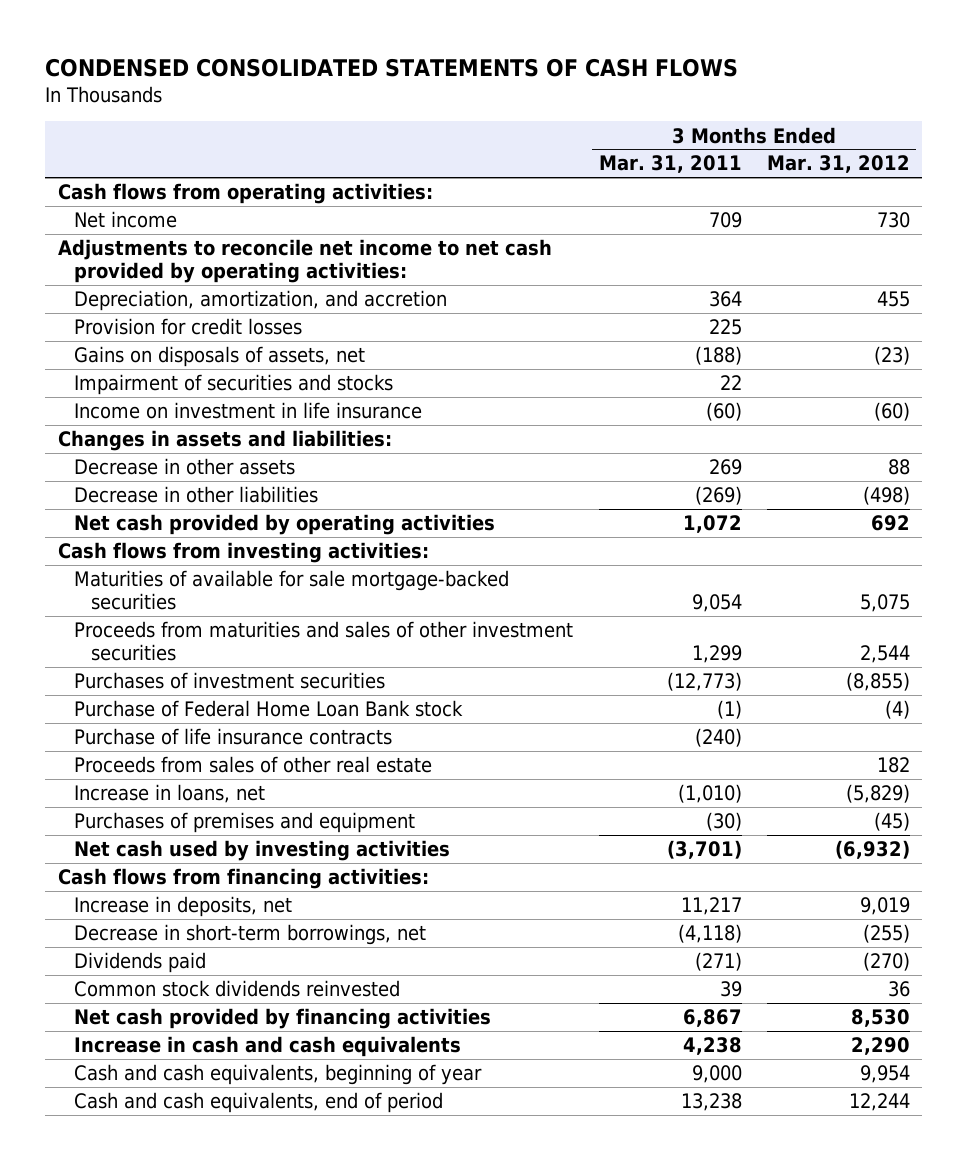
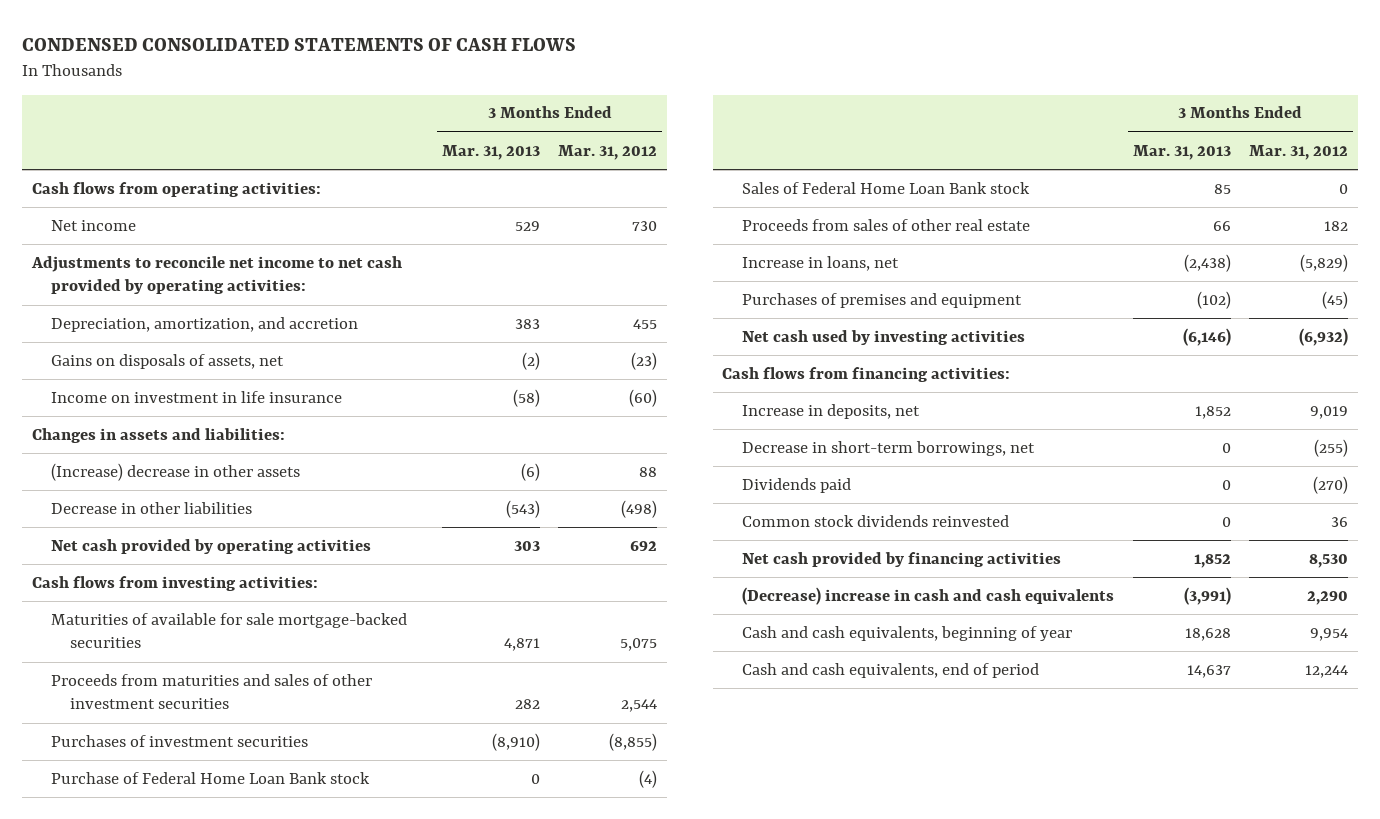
- | 3 Months Ended Mar. 31, 2011 | 3 Months Ended Mar. 31, 2012
+ | 3 Months Ended Mar. 31, 2013 | 3 Months Ended Mar. 31, 2012
- Provision for credit losses | 225 |
- Impairment of securities and stocks | 22 |
- Decrease in other assets | 269 | 88
+ (Increase) decrease in other assets | (6) | 88
- Purchase of life insurance contracts | (240) |
+ Sales of Federal Home Loan Bank stock | 85 | 0
- Increase in cash and cash equivalents | 4,238 | 2,290
+ (Decrease) increase in cash and cash equivalents | (3,991) | 2,290

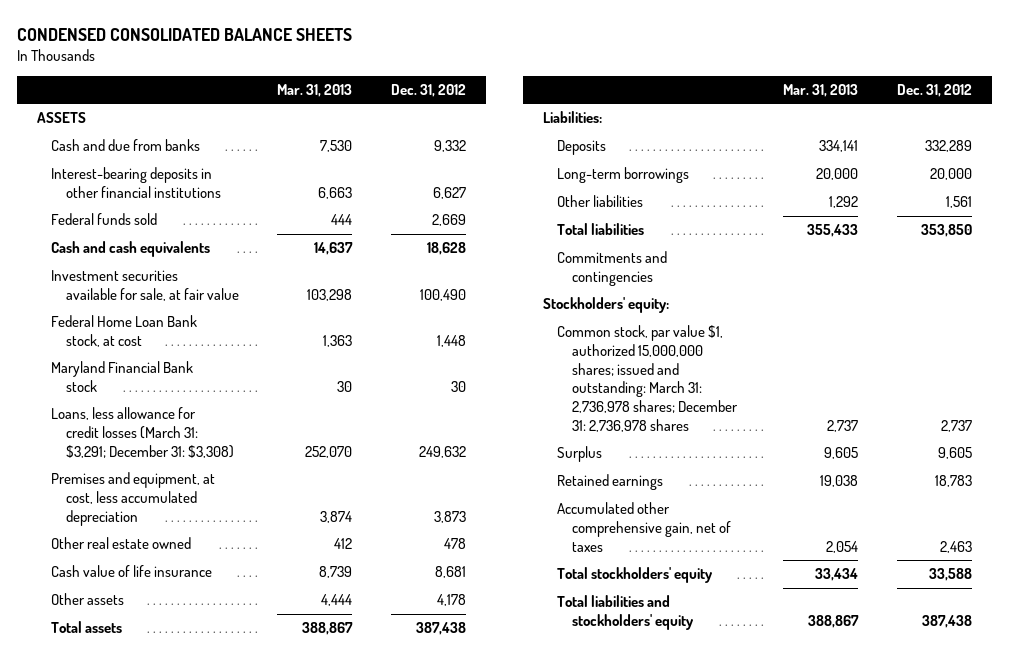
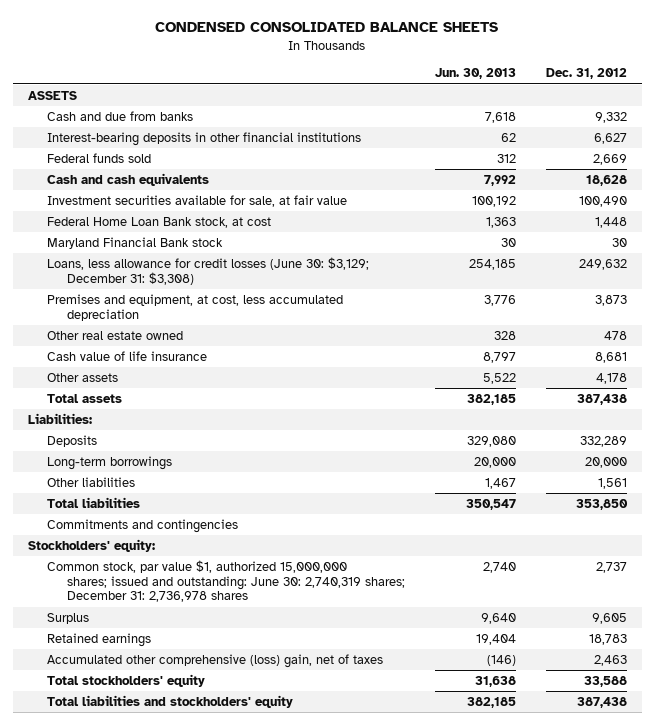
- | Mar. 31, 2013 | Dec. 31, 2012
+ | Jun. 30, 2013 | Dec. 31, 2012
- Loans, less allowance for credit losses (March 31: $3,291; December 31: $3,308) | 252,070 | 249,632
+ Loans, less allowance for credit losses (June 30: $3,129; December 31: $3,308) | 254,185 | 249,632
- Common stock, par value $1, authorized 15,000,000 shares; issued and outstanding: March 31: 2,736,978 shares; December 31: 2,736,978 shares | 2,737 | 2,737
+ Common stock, par value $1, authorized 15,000,000 shares; issued and outstanding: June 30: 2,740,319 shares; December 31: 2,736,978 shares | 2,740 | 2,737
- Accumulated other comprehensive gain, net of taxes | 2,054 | 2,463
+ Accumulated other comprehensive (loss) gain, net of taxes | (146) | 2,463

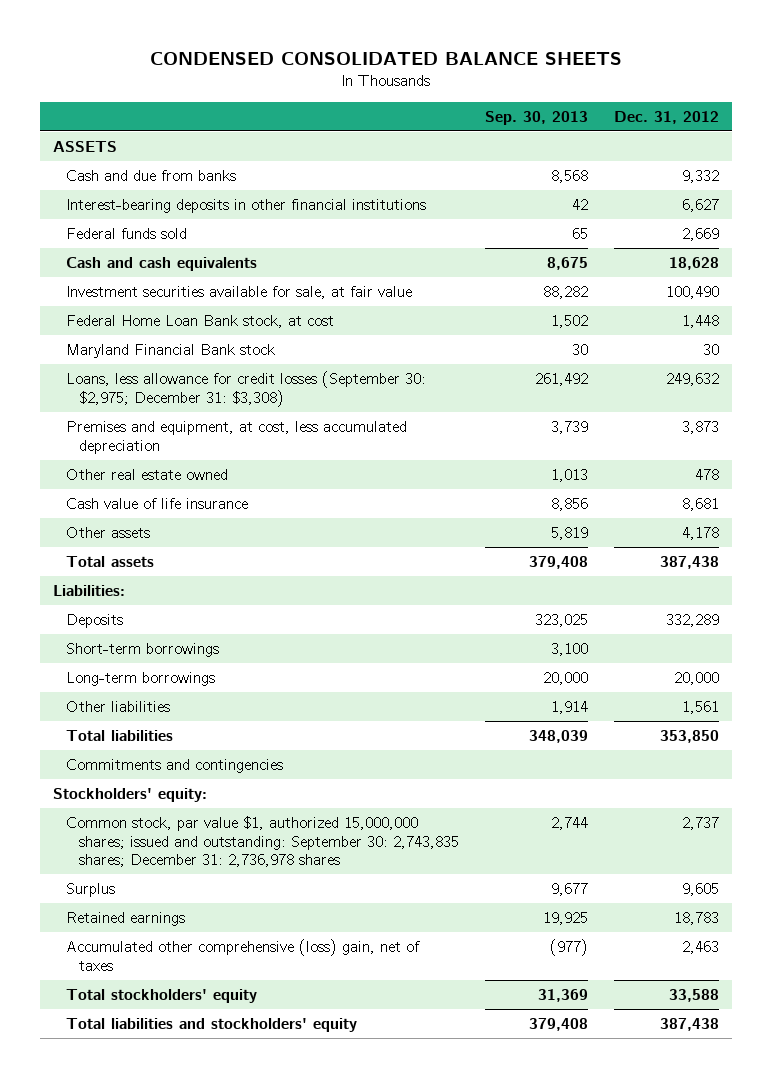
- | Jun. 30, 2013 | Dec. 31, 2012
+ | Sep. 30, 2013 | Dec. 31, 2012
- Loans, less allowance for credit losses (June 30: $3,129; December 31: $3,308) | 254,185 | 249,632
+ Loans, less allowance for credit losses (September 30: $2,975; December 31: $3,308) | 261,492 | 249,632
+ Short-term borrowings | 3,100 |
- Common stock, par value $1, authorized 15,000,000 shares; issued and outstanding: June 30: 2,740,319 shares; December 31: 2,736,978 shares | 2,740 | 2,737
+ Common stock, par value $1, authorized 15,000,000 shares; issued and outstanding: September 30: 2,743,835 shares; December 31: 2,736,978 shares | 2,744 | 2,737

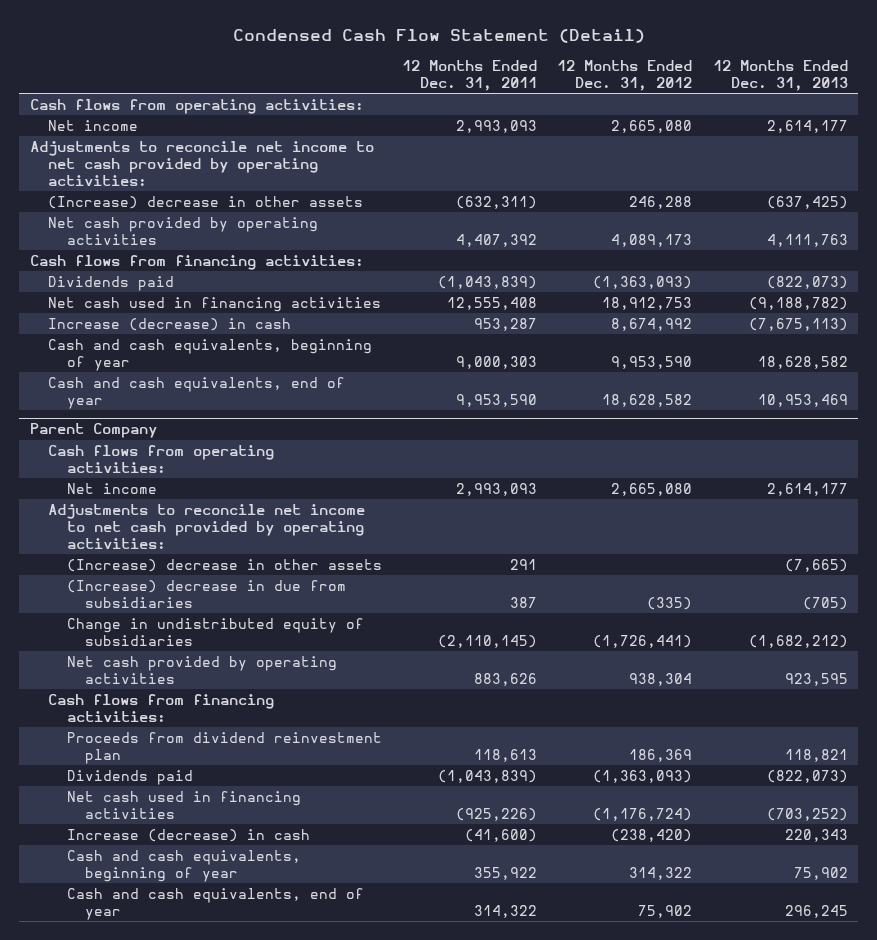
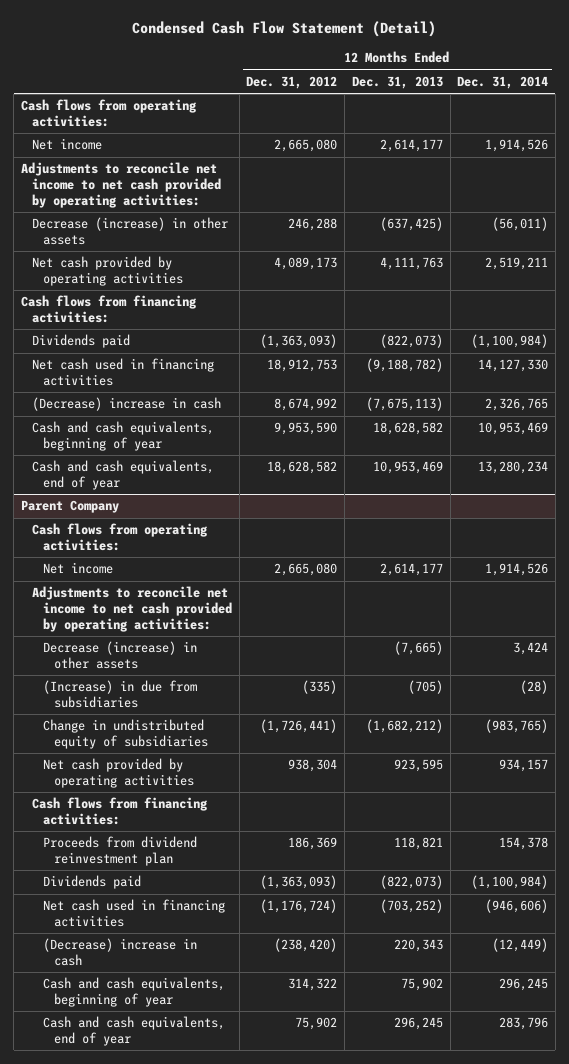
- | 12 Months Ended Dec. 31, 2011 | 12 Months Ended Dec. 31, 2012 | 12 Months Ended Dec. 31, 2013
+ | 12 Months Ended Dec. 31, 2012 | 12 Months Ended Dec. 31, 2013 | 12 Months Ended Dec. 31, 2014
- (Increase) decrease in other assets | (632,311) | 246,288 | (637,425)
+ Decrease (increase) in other assets | 246,288 | (637,425) | (56,011)
- Increase (decrease) in cash | 953,287 | 8,674,992 | (7,675,113)
+ (Decrease) increase in cash | 8,674,992 | (7,675,113) | 2,326,765
@ Parent Company
- (Increase) decrease in other assets | 291 | | (7,665)
- (Increase) decrease in due from subsidiaries | 387 | (335) | (705)
+ Decrease (increase) in other assets | | (7,665) | 3,424
+ (Increase) in due from subsidiaries | (335) | (705) | (28)
- Increase (decrease) in cash | (41,600) | (238,420) | 220,343
+ (Decrease) increase in cash | (238,420) | 220,343 | (12,449)

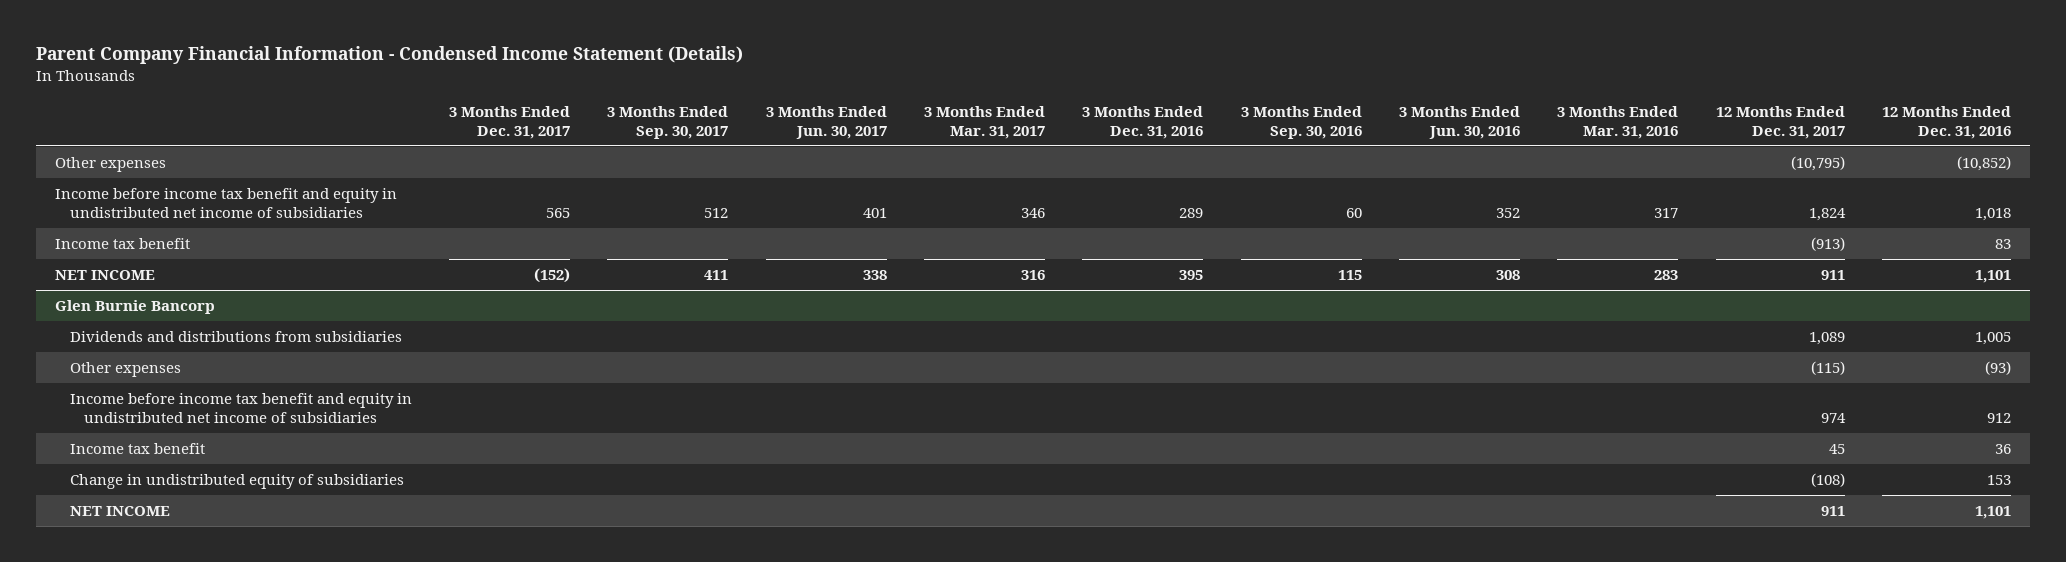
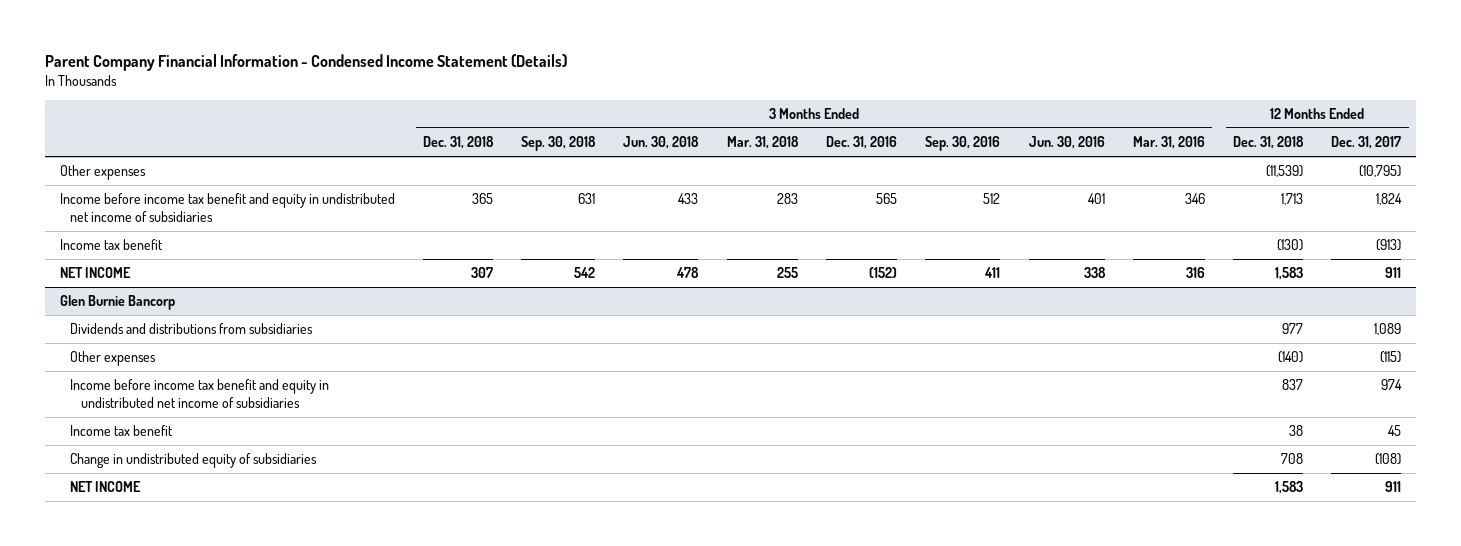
- | 3 Months Ended Dec. 31, 2017 | 3 Months Ended Sep. 30, 2017 | 3 Months Ended Jun. 30, 2017 | 3 Months Ended Mar. 31, 2017 | 3 Months Ended Dec. 31, 2016 | 3 Months Ended Sep. 30, 2016 | 3 Months Ended Jun. 30, 2016 | 3 Months Ended Mar. 31, 2016 | 12 Months Ended Dec. 31, 2017 | 12 Months Ended Dec. 31, 2016
+ | 3 Months Ended Dec. 31, 2018 | 3 Months Ended Sep. 30, 2018 | 3 Months Ended Jun. 30, 2018 | 3 Months Ended Mar. 31, 2018 | 3 Months Ended Dec. 31, 2016 | 3 Months Ended Sep. 30, 2016 | 3 Months Ended Jun. 30, 2016 | 3 Months Ended Mar. 31, 2016 | 12 Months Ended Dec. 31, 2018 | 12 Months Ended Dec. 31, 2017
- Income before income tax benefit and equity in undistributed net income of subsidiaries | 565 | 512 | 401 | 346 | 289 | 60 | 352 | 317 | 1,824 | 1,018
+ Income before income tax benefit and equity in undistributed net income of subsidiaries | 365 | 631 | 433 | 283 | 565 | 512 | 401 | 346 | 1,713 | 1,824
- NET INCOME | (152) | 411 | 338 | 316 | 395 | 115 | 308 | 283 | 911 | 1,101
+ NET INCOME | 307 | 542 | 478 | 255 | (152) | 411 | 338 | 316 | 1,583 | 911

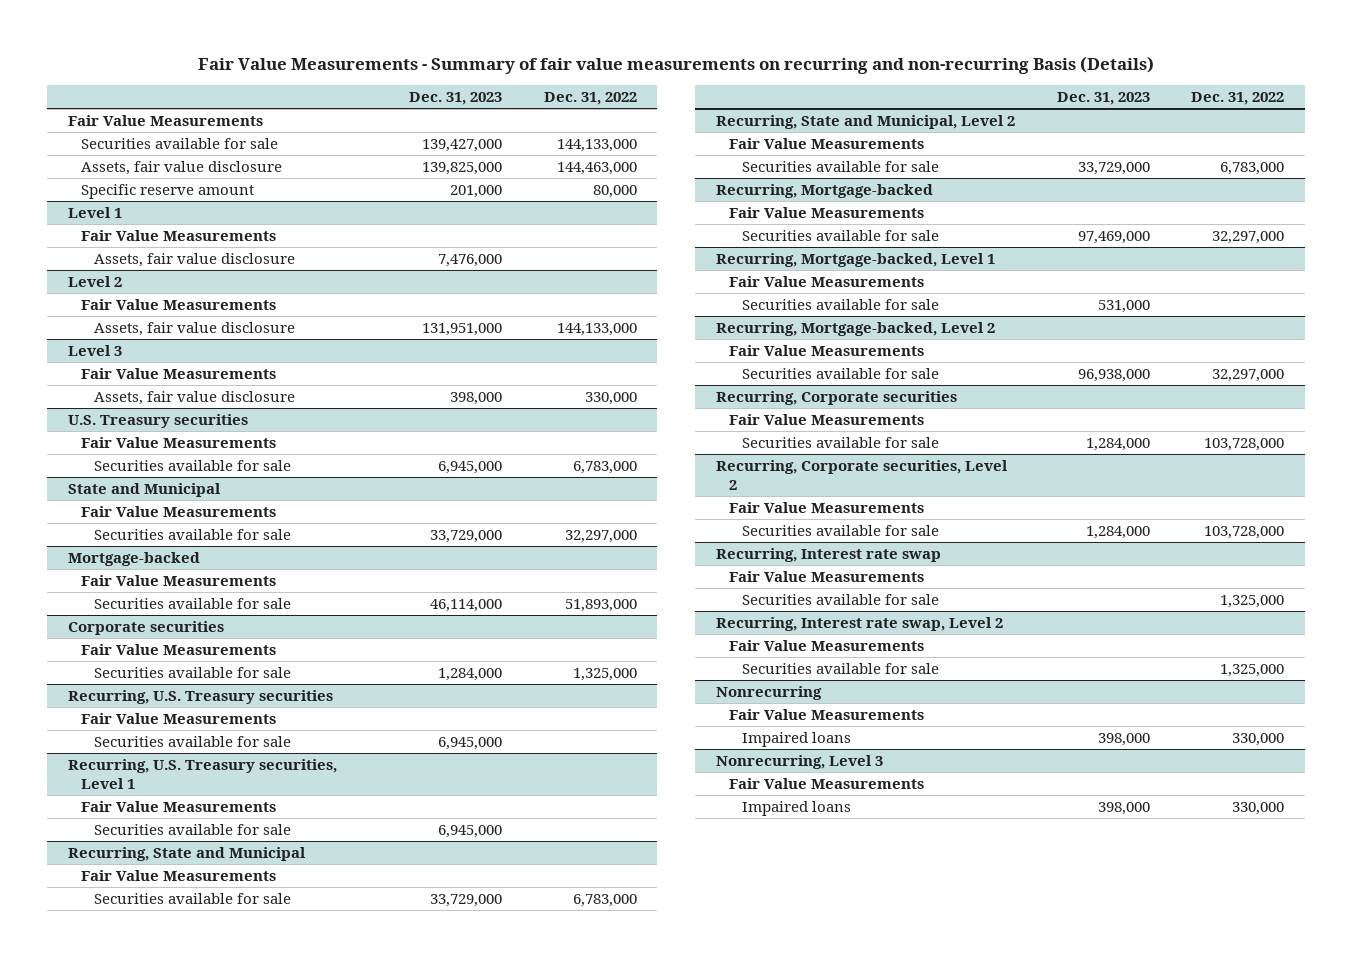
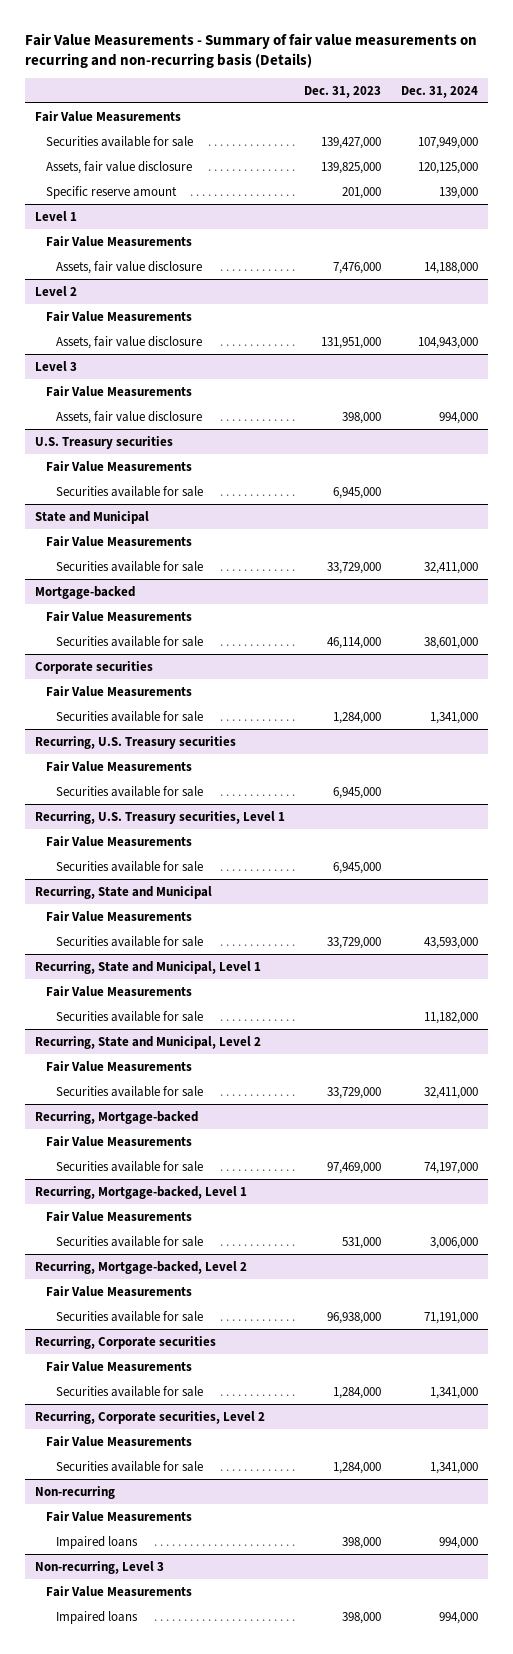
- Fair Value Measurements - Summary of fair value measurements on recurring and non-recurring Basis (Details)
+ Fair Value Measurements - Summary of fair value measurements on recurring and non-recurring basis (Details)
- | Dec. 31, 2023 | Dec. 31, 2022
+ | Dec. 31, 2023 | Dec. 31, 2024
+ Recurring, State and Municipal, Level 1
+ Fair Value Measurements
+ Securities available for sale | | 11,182,000
- Recurring, Interest rate swap
- Fair Value Measurements
- Securities available for sale | | 1,325,000
- Recurring, Interest rate swap, Level 2
- Fair Value Measurements
- Securities available for sale | | 1,325,000
- Nonrecurring
+ Non-recurring
- Nonrecurring, Level 3
+ Non-recurring, Level 3

